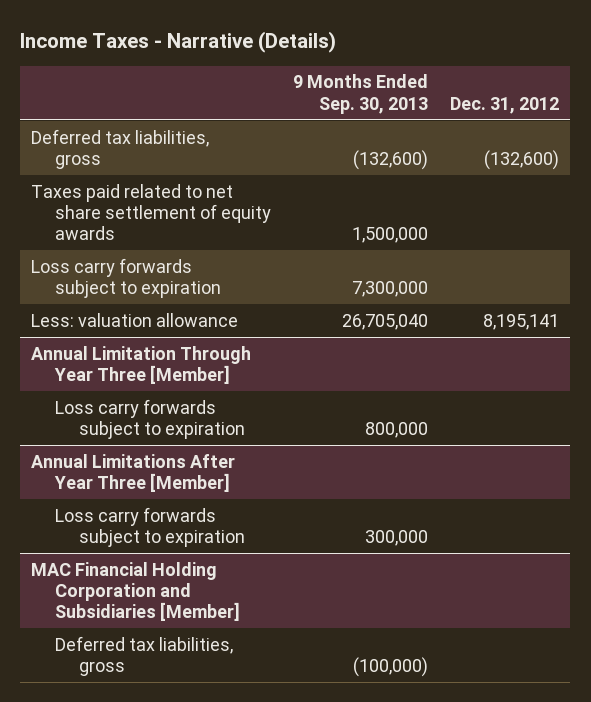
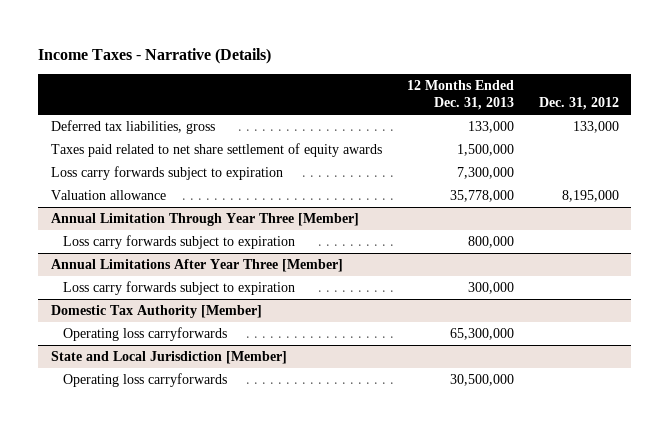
- | 9 Months Ended Sep. 30, 2013 | Dec. 31, 2012
+ | 12 Months Ended Dec. 31, 2013 | Dec. 31, 2012
- Deferred tax liabilities, gross | (132,600) | (132,600)
+ Deferred tax liabilities, gross | 133,000 | 133,000
- Less: valuation allowance | 26,705,040 | 8,195,141
+ Valuation allowance | 35,778,000 | 8,195,000
- MAC Financial Holding Corporation and Subsidiaries [Member]
- Deferred tax liabilities, gross | (100,000) |
+ Domestic Tax Authority [Member]
+ Operating loss carryforwards | 65,300,000 |
+ State and Local Jurisdiction [Member]
+ Operating loss carryforwards | 30,500,000 |

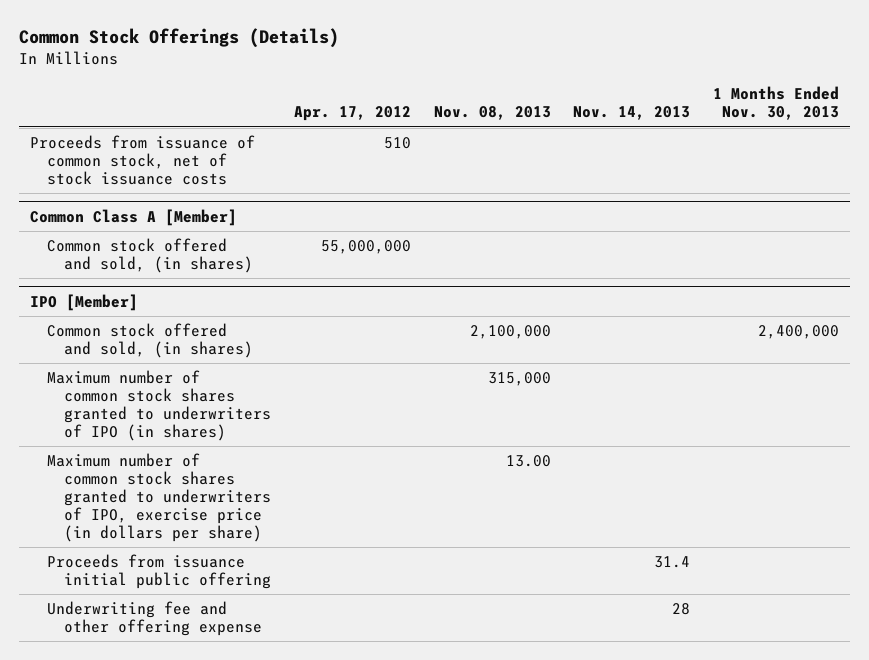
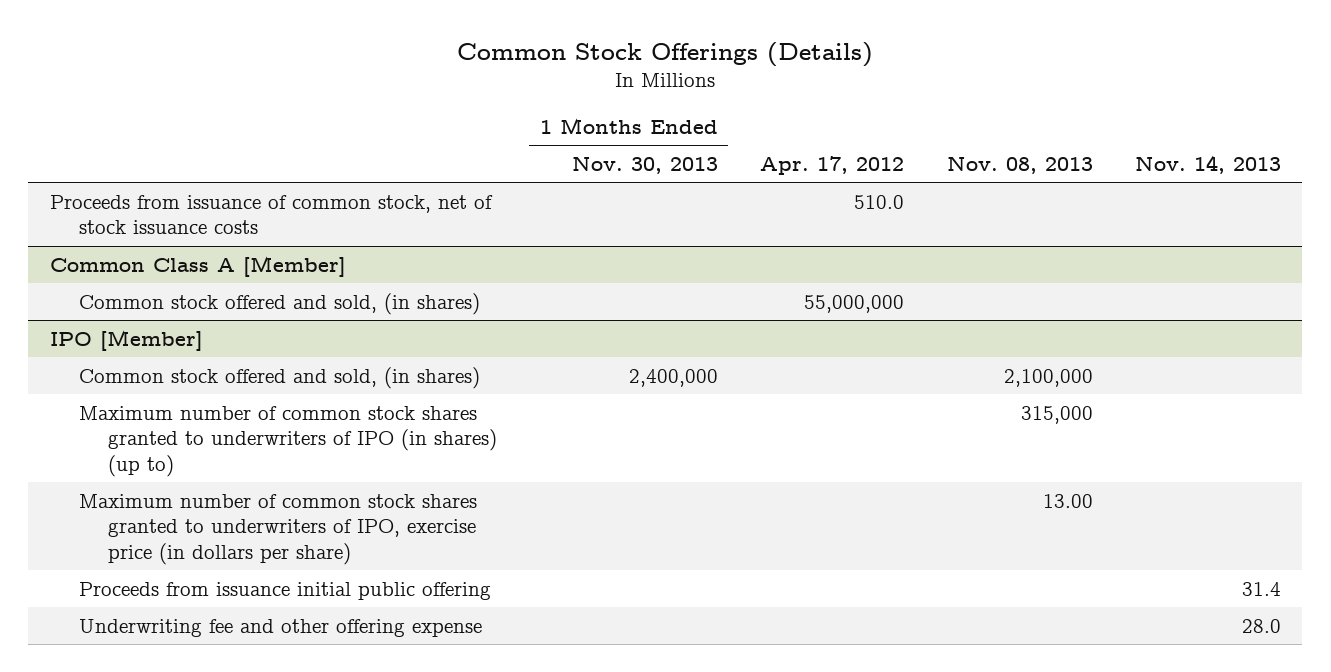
- | Apr. 17, 2012 | Nov. 08, 2013 | Nov. 14, 2013 | 1 Months Ended Nov. 30, 2013
+ | 1 Months Ended Nov. 30, 2013 | Apr. 17, 2012 | Nov. 08, 2013 | Nov. 14, 2013
- Proceeds from issuance of common stock, net of stock issuance costs | 510 | | |
+ Proceeds from issuance of common stock, net of stock issuance costs | | 510.0 | |
@ IPO [Member]
- Maximum number of common stock shares granted to underwriters of IPO (in shares) | | 315,000 | |
+ Maximum number of common stock shares granted to underwriters of IPO (in shares) (up to) | | | 315,000 |
- Underwriting fee and other offering expense | | | 28 |
+ Underwriting fee and other offering expense | | | | 28.0

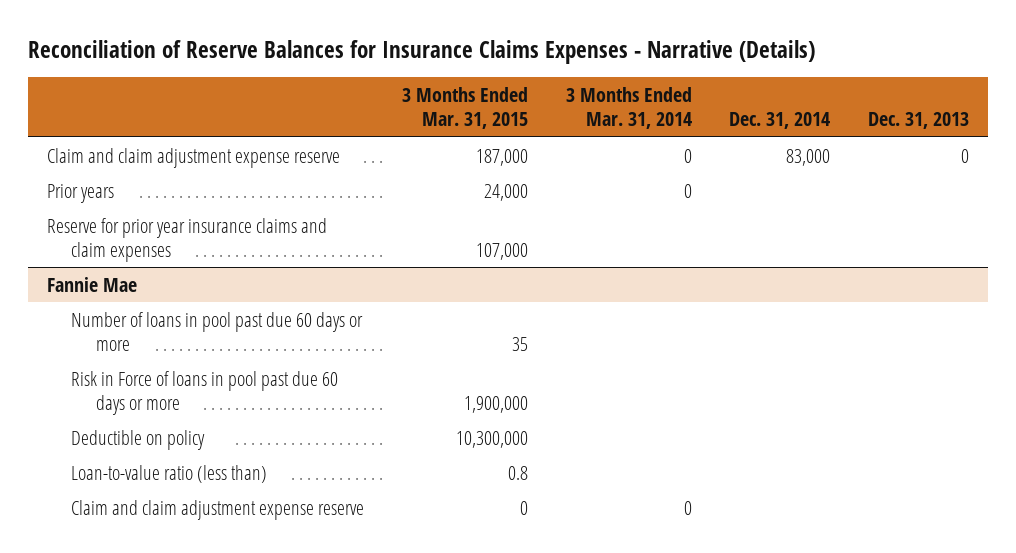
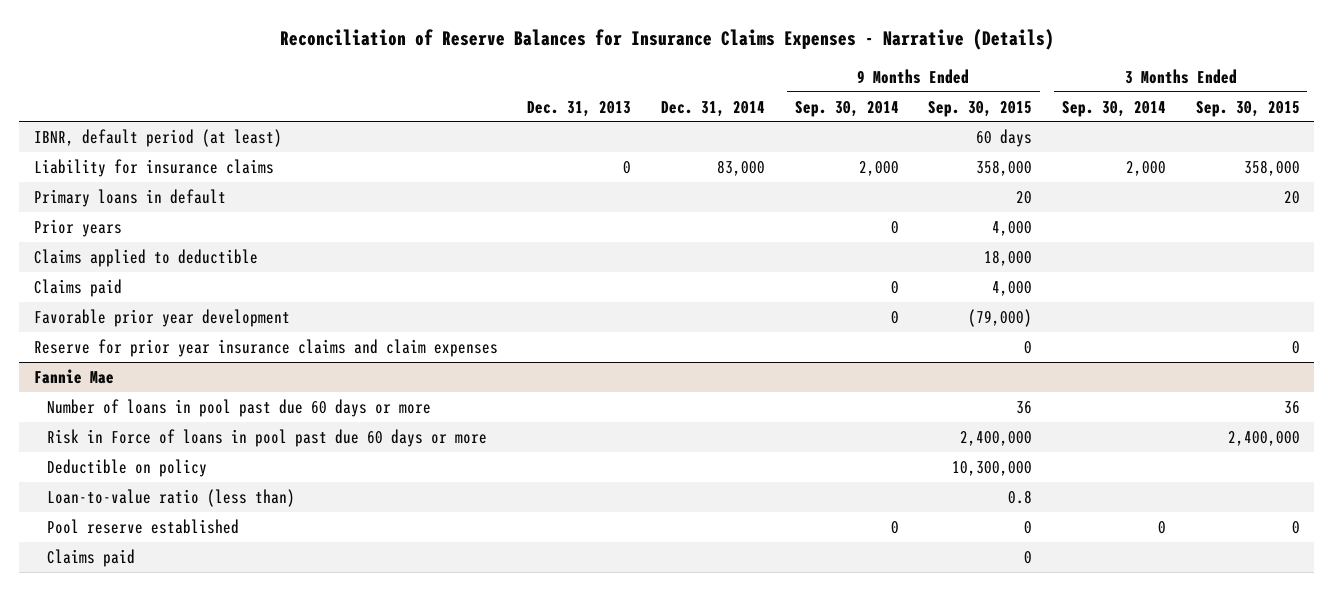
- | 3 Months Ended Mar. 31, 2015 | 3 Months Ended Mar. 31, 2014 | Dec. 31, 2014 | Dec. 31, 2013
+ | Dec. 31, 2013 | Dec. 31, 2014 | 9 Months Ended Sep. 30, 2014 | 9 Months Ended Sep. 30, 2015 | 3 Months Ended Sep. 30, 2014 | 3 Months Ended Sep. 30, 2015
- Claim and claim adjustment expense reserve | 187,000 | 0 | 83,000 | 0
+ IBNR, default period (at least) | | | | 60 days | |
+ Liability for insurance claims | 0 | 83,000 | 2,000 | 358,000 | 2,000 | 358,000
+ Primary loans in default | | | | 20 | | 20
+ Claims applied to deductible | | | | 18,000 | |
+ Claims paid | | | 0 | 4,000 | |
+ Favorable prior year development | | | 0 | (79,000) | |
@ Fannie Mae
- Claim and claim adjustment expense reserve | 0 | 0 | |
+ Pool reserve established | | | 0 | 0 | 0 | 0
+ Claims paid | | | | 0 | |

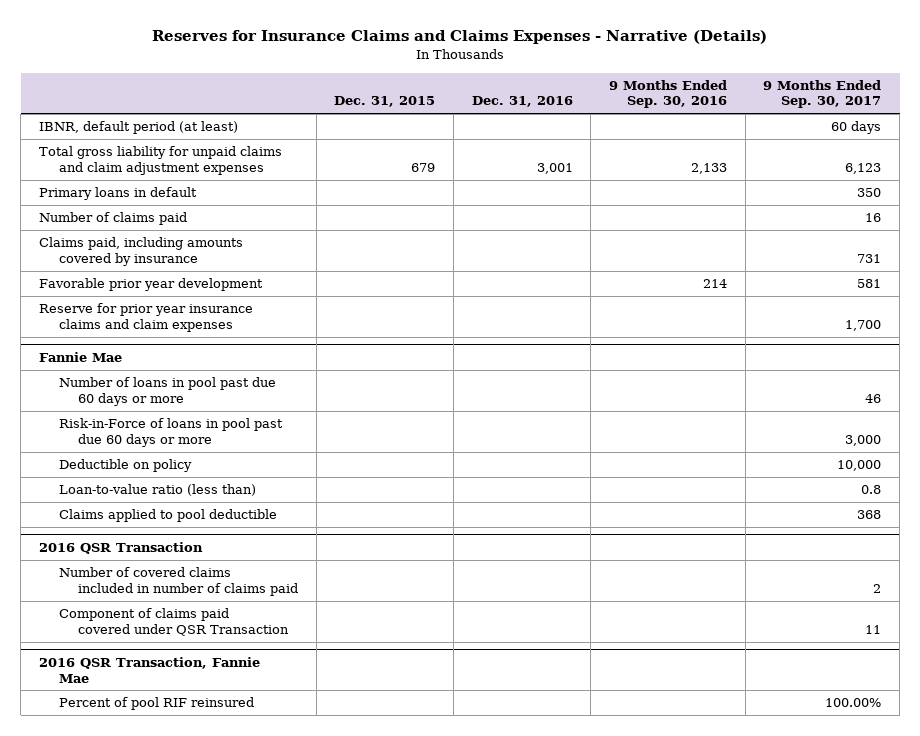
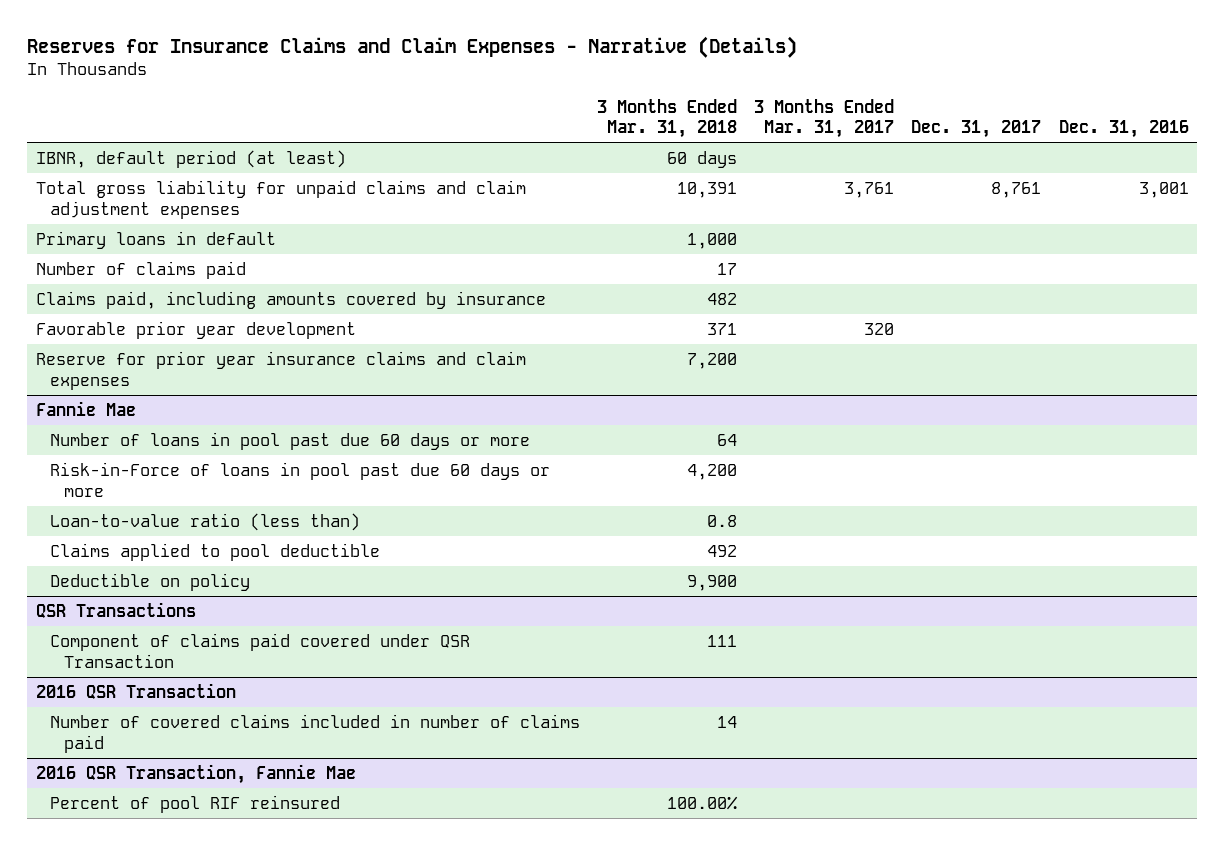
- Reserves for Insurance Claims and Claims Expenses - Narrative (Details)
+ Reserves for Insurance Claims and Claim Expenses - Narrative (Details)
- | Dec. 31, 2015 | Dec. 31, 2016 | 9 Months Ended Sep. 30, 2016 | 9 Months Ended Sep. 30, 2017
+ | 3 Months Ended Mar. 31, 2018 | 3 Months Ended Mar. 31, 2017 | Dec. 31, 2017 | Dec. 31, 2016
@ Fannie Mae
moved down: Deductible on policy | 9,900 | | |
+ QSR Transactions
+ Component of claims paid covered under QSR Transaction | 111 | | |
@ 2016 QSR Transaction
- Component of claims paid covered under QSR Transaction | | | | 11

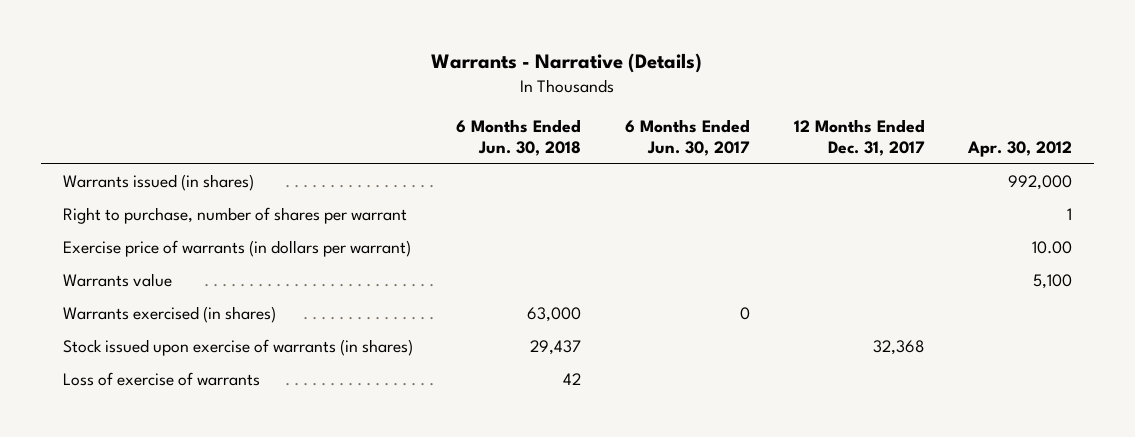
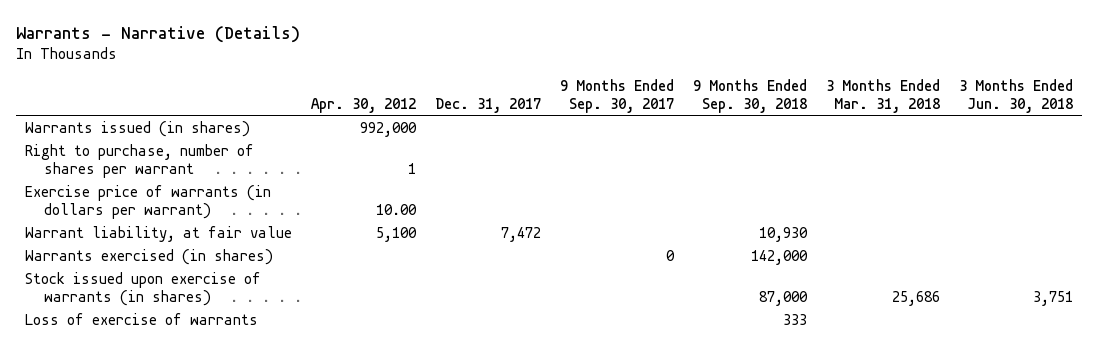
- | 6 Months Ended Jun. 30, 2018 | 6 Months Ended Jun. 30, 2017 | 12 Months Ended Dec. 31, 2017 | Apr. 30, 2012
+ | Apr. 30, 2012 | Dec. 31, 2017 | 9 Months Ended Sep. 30, 2017 | 9 Months Ended Sep. 30, 2018 | 3 Months Ended Mar. 31, 2018 | 3 Months Ended Jun. 30, 2018
- Warrants value | | | | 5,100
+ Warrant liability, at fair value | 5,100 | 7,472 | | 10,930 | |

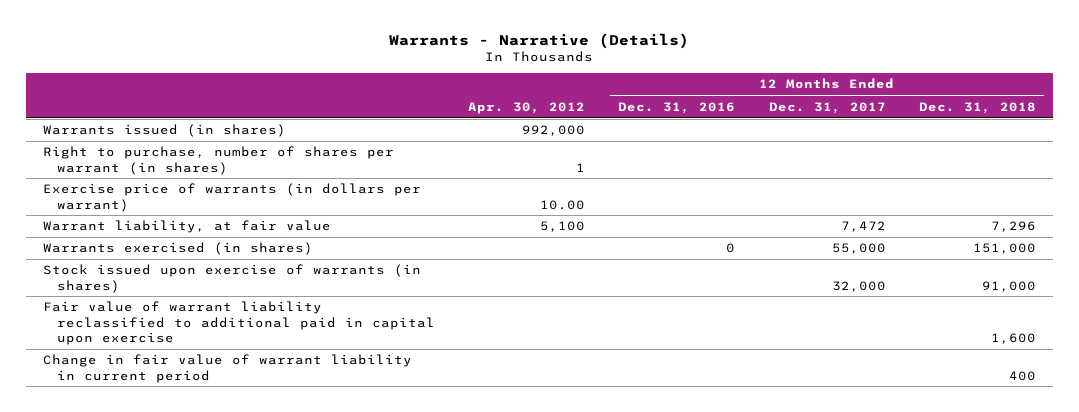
- | Apr. 30, 2012 | Dec. 31, 2017 | 9 Months Ended Sep. 30, 2017 | 9 Months Ended Sep. 30, 2018 | 3 Months Ended Mar. 31, 2018 | 3 Months Ended Jun. 30, 2018
+ | Apr. 30, 2012 | 12 Months Ended Dec. 31, 2016 | 12 Months Ended Dec. 31, 2017 | 12 Months Ended Dec. 31, 2018
- Right to purchase, number of shares per warrant | 1 | | | | |
+ Right to purchase, number of shares per warrant (in shares) | 1 | | |
- Loss of exercise of warrants | | | | 333 | |
+ Fair value of warrant liability reclassified to additional paid in capital upon exercise | | | | 1,600
+ Change in fair value of warrant liability in current period | | | | 400

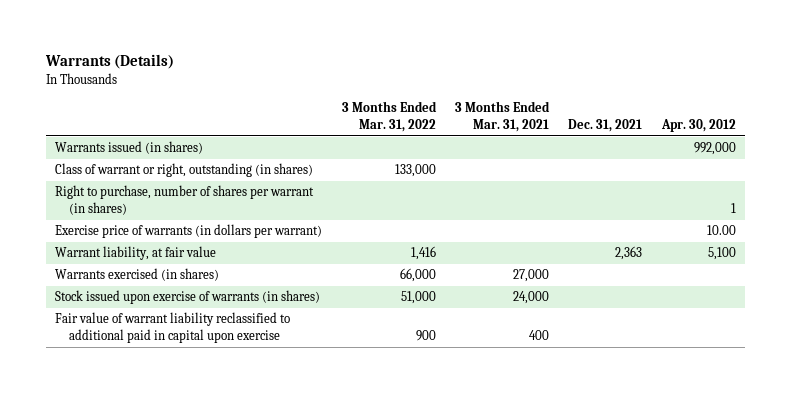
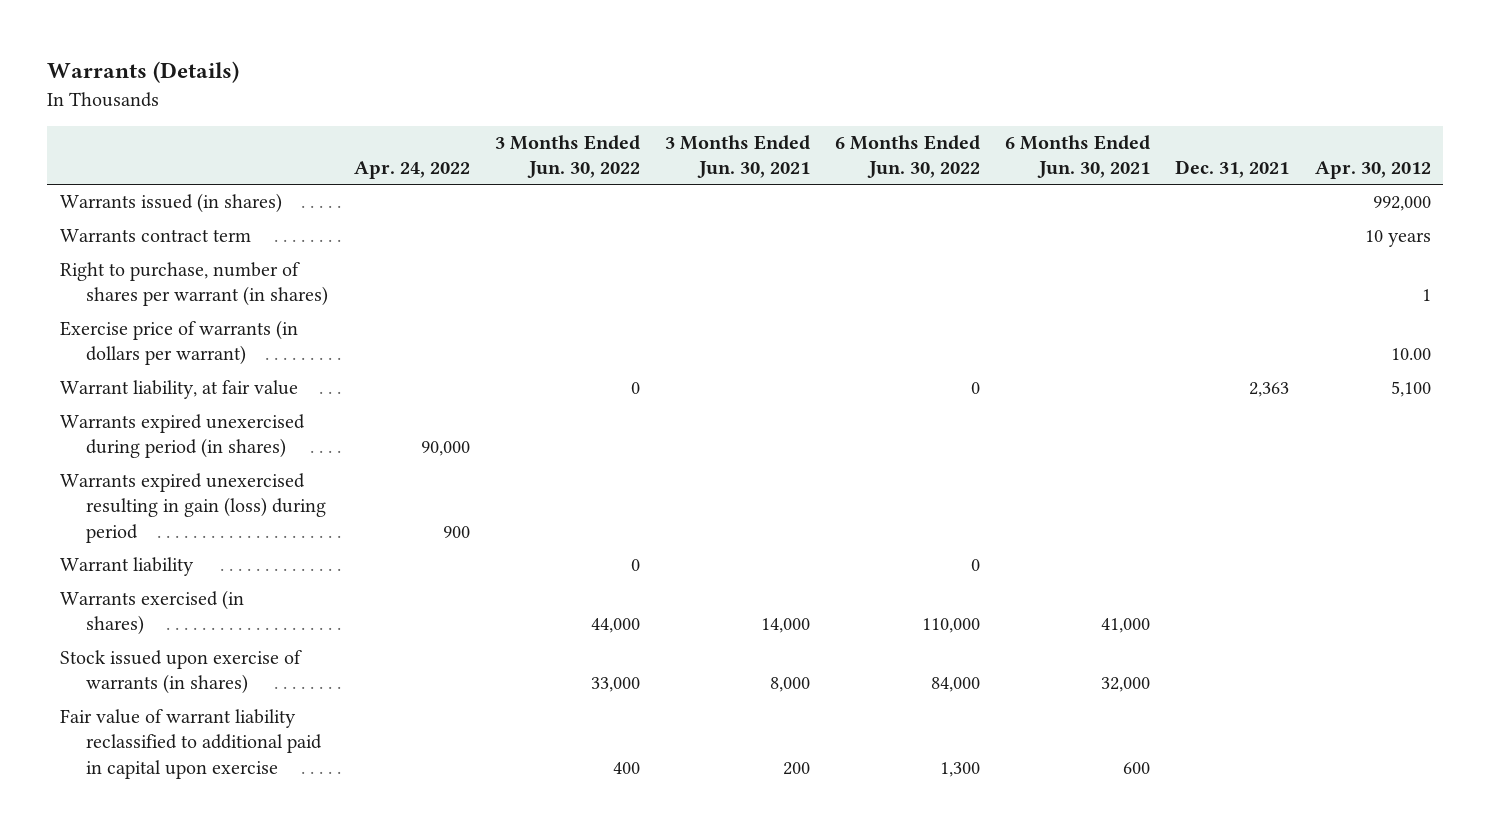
- | 3 Months Ended Mar. 31, 2022 | 3 Months Ended Mar. 31, 2021 | Dec. 31, 2021 | Apr. 30, 2012
+ | Apr. 24, 2022 | 3 Months Ended Jun. 30, 2022 | 3 Months Ended Jun. 30, 2021 | 6 Months Ended Jun. 30, 2022 | 6 Months Ended Jun. 30, 2021 | Dec. 31, 2021 | Apr. 30, 2012
- Class of warrant or right, outstanding (in shares) | 133,000 | | |
+ Warrants contract term | | | | | | | 10 years
+ Warrants expired unexercised during period (in shares) | 90,000 | | | | | |
+ Warrants expired unexercised resulting in gain (loss) during period | 900 | | | | | |
+ Warrant liability | | 0 | | 0 | | |

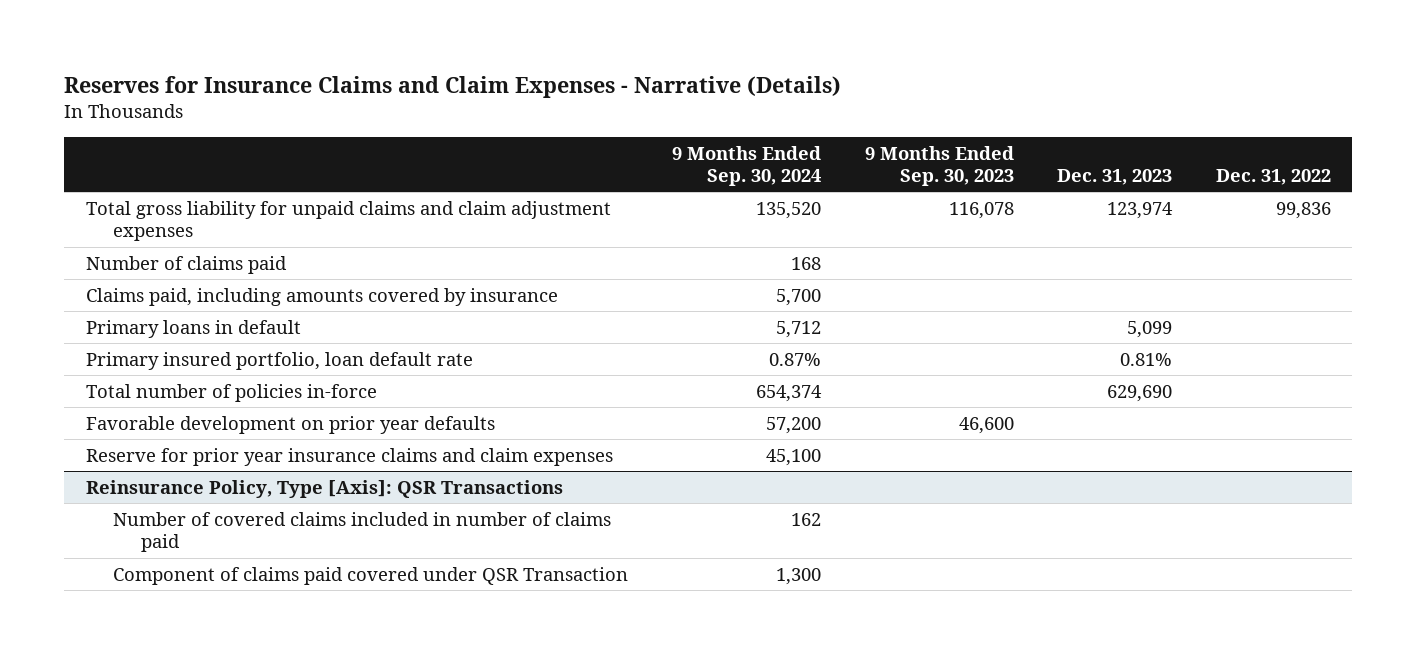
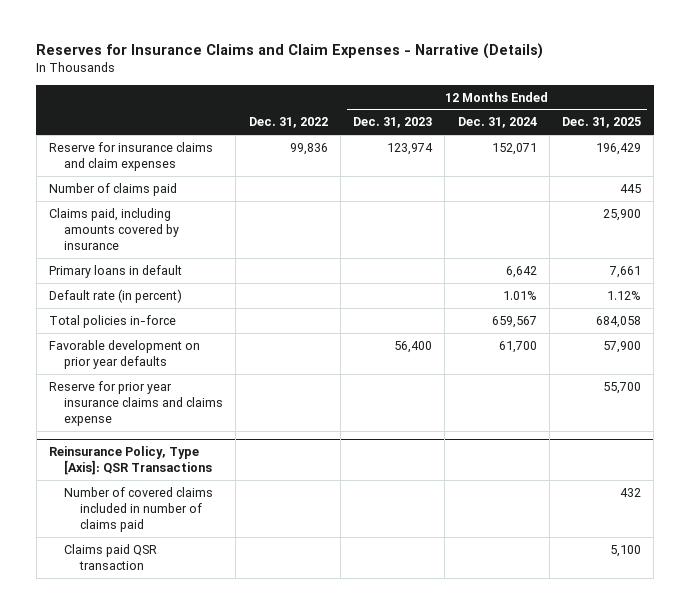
- | 9 Months Ended Sep. 30, 2024 | 9 Months Ended Sep. 30, 2023 | Dec. 31, 2023 | Dec. 31, 2022
+ | Dec. 31, 2022 | 12 Months Ended Dec. 31, 2023 | 12 Months Ended Dec. 31, 2024 | 12 Months Ended Dec. 31, 2025
- Total gross liability for unpaid claims and claim adjustment expenses | 135,520 | 116,078 | 123,974 | 99,836
+ Reserve for insurance claims and claim expenses | 99,836 | 123,974 | 152,071 | 196,429
- Primary insured portfolio, loan default rate | 0.87% | | 0.81% |
- Total number of policies in-force | 654,374 | | 629,690 |
+ Default rate (in percent) | | | 1.01% | 1.12%
+ Total policies in-force | | | 659,567 | 684,058
- Reserve for prior year insurance claims and claim expenses | 45,100 | | |
+ Reserve for prior year insurance claims and claims expense | | | | 55,700
@ Reinsurance Policy, Type [Axis]: QSR Transactions
- Component of claims paid covered under QSR Transaction | 1,300 | | |
+ Claims paid QSR transaction | | | | 5,100

